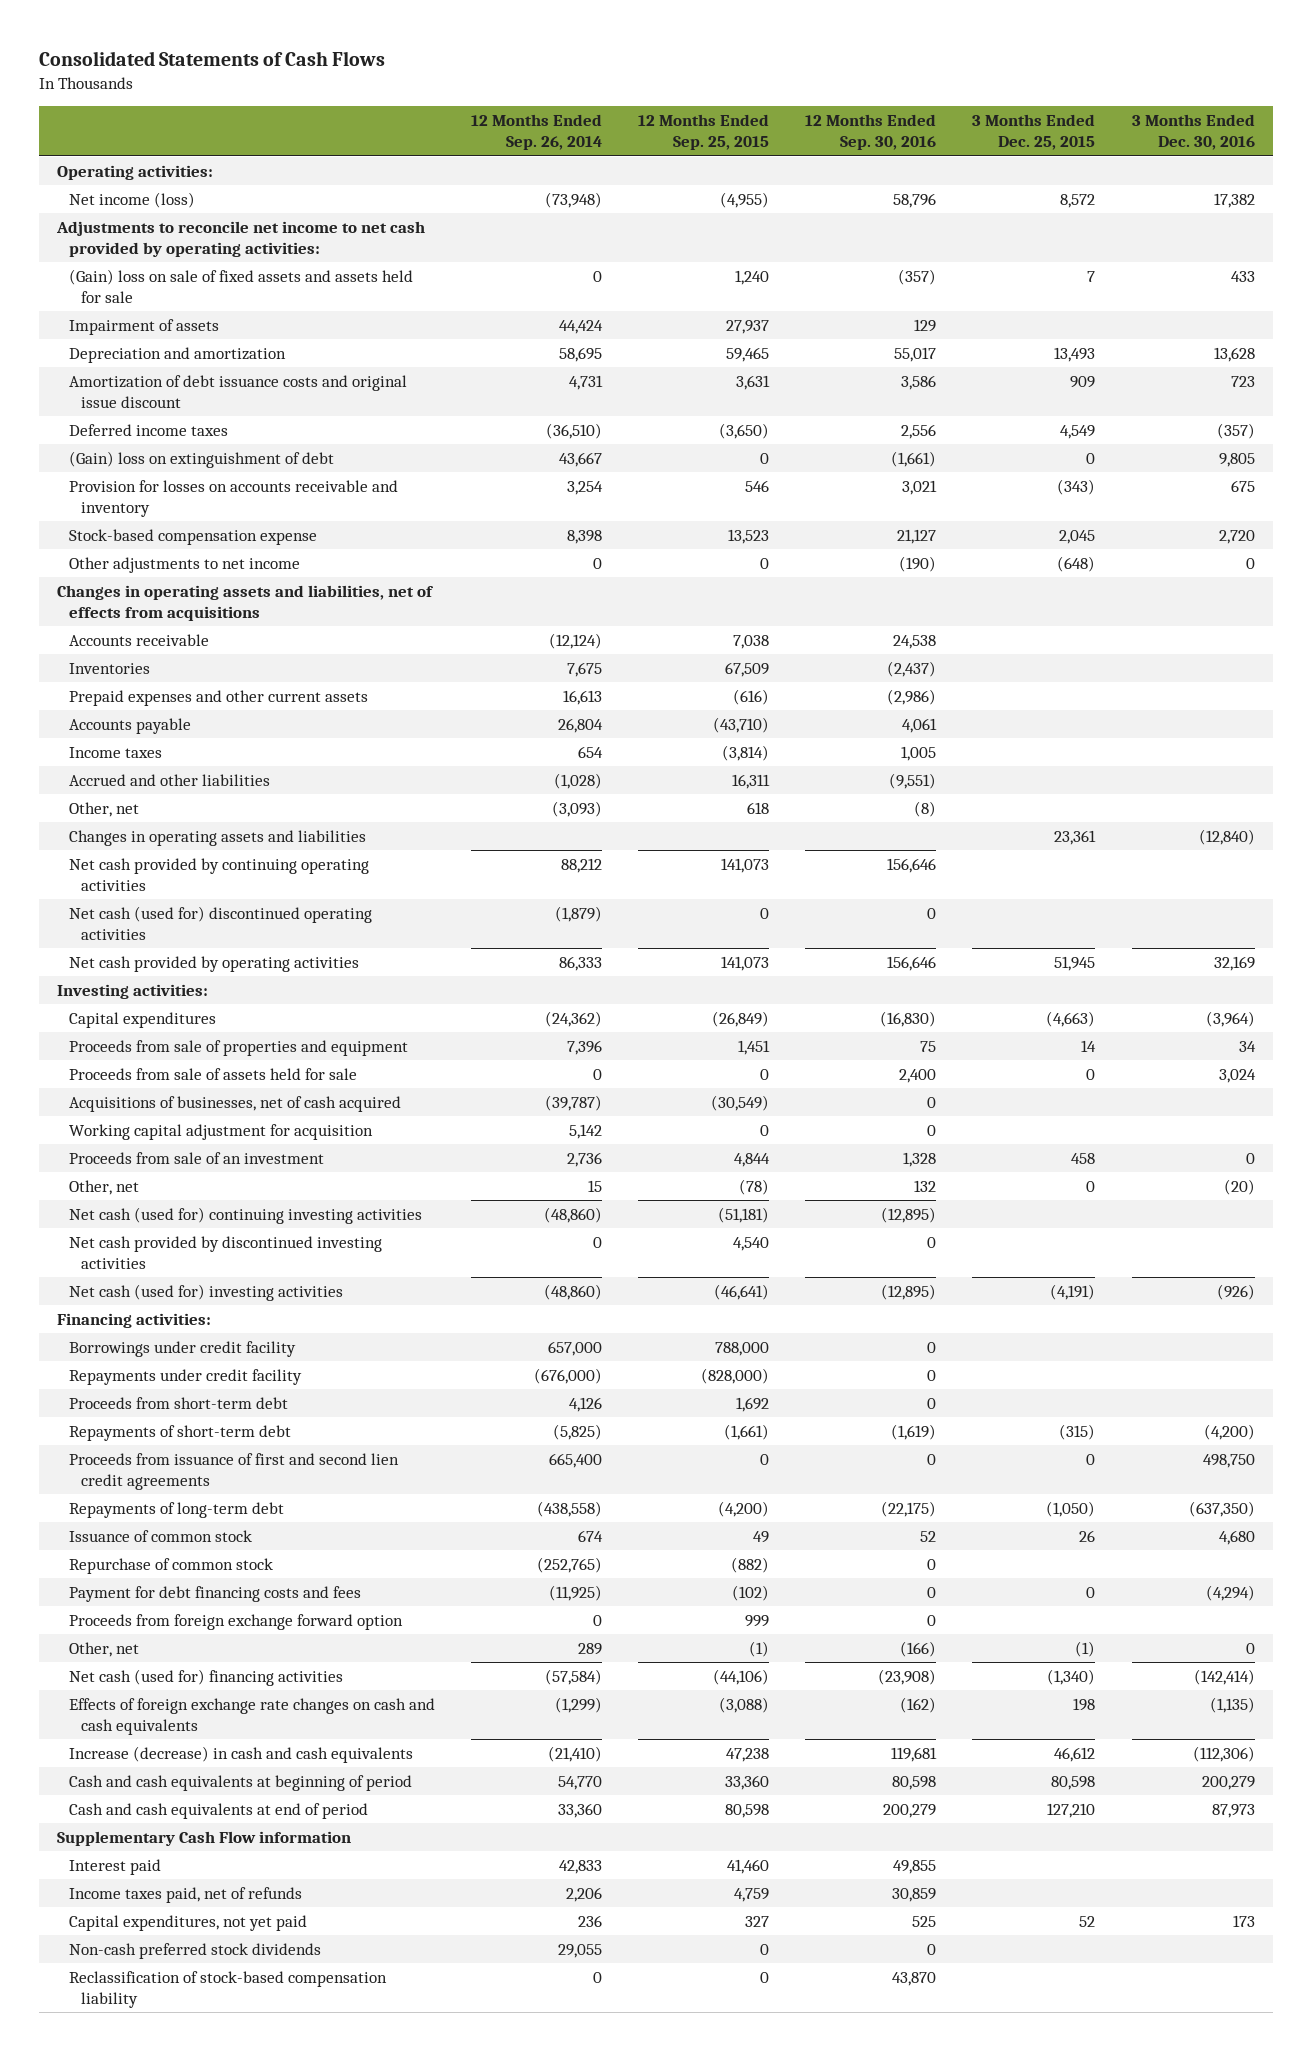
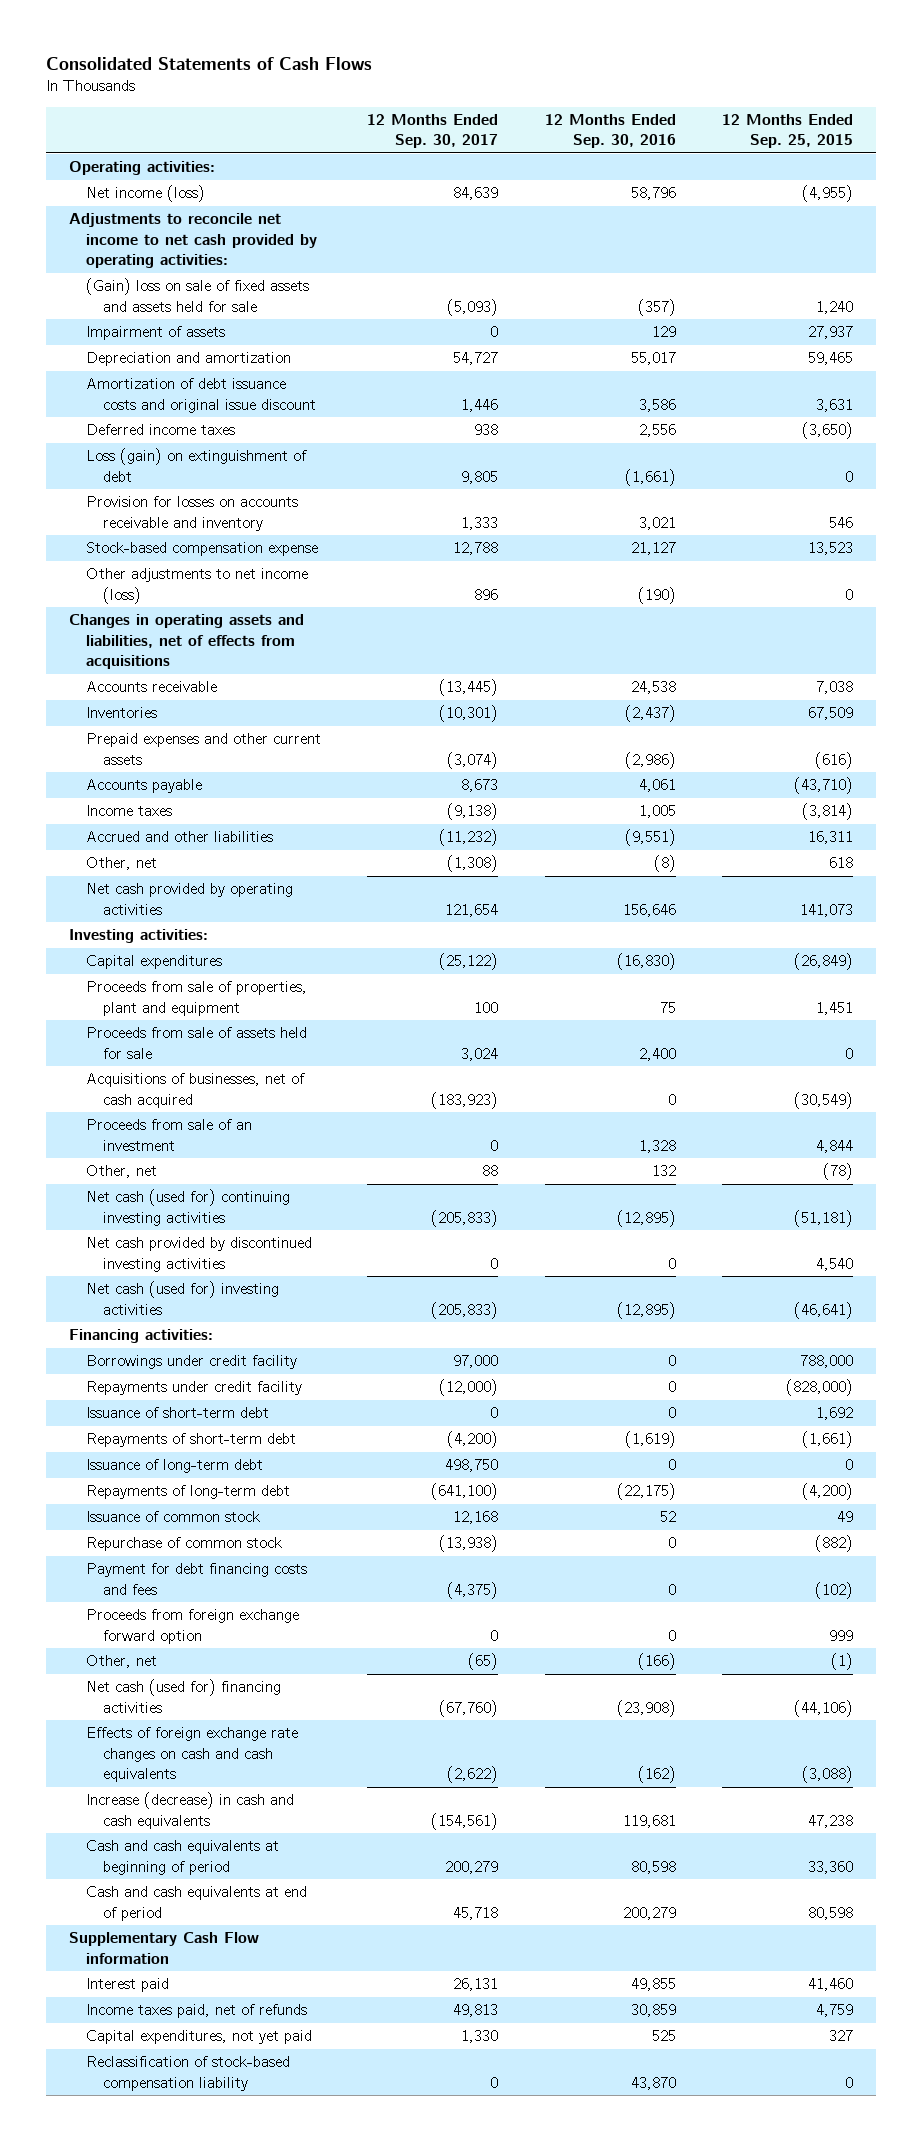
- | 12 Months Ended Sep. 26, 2014 | 12 Months Ended Sep. 25, 2015 | 12 Months Ended Sep. 30, 2016 | 3 Months Ended Dec. 25, 2015 | 3 Months Ended Dec. 30, 2016
+ | 12 Months Ended Sep. 30, 2017 | 12 Months Ended Sep. 30, 2016 | 12 Months Ended Sep. 25, 2015
- (Gain) loss on extinguishment of debt | 43,667 | 0 | (1,661) | 0 | 9,805
+ Loss (gain) on extinguishment of debt | 9,805 | (1,661) | 0
- Other adjustments to net income | 0 | 0 | (190) | (648) | 0
+ Other adjustments to net income (loss) | 896 | (190) | 0
- Changes in operating assets and liabilities | | | | 23,361 | (12,840)
- Net cash provided by continuing operating activities | 88,212 | 141,073 | 156,646 | |
- Net cash (used for) discontinued operating activities | (1,879) | 0 | 0 | |
- Proceeds from sale of properties and equipment | 7,396 | 1,451 | 75 | 14 | 34
+ Proceeds from sale of properties, plant and equipment | 100 | 75 | 1,451
- Working capital adjustment for acquisition | 5,142 | 0 | 0 | |
- Proceeds from short-term debt | 4,126 | 1,692 | 0 | |
+ Issuance of short-term debt | 0 | 0 | 1,692
- Proceeds from issuance of first and second lien credit agreements | 665,400 | 0 | 0 | 0 | 498,750
+ Issuance of long-term debt | 498,750 | 0 | 0
- Non-cash preferred stock dividends | 29,055 | 0 | 0 | |

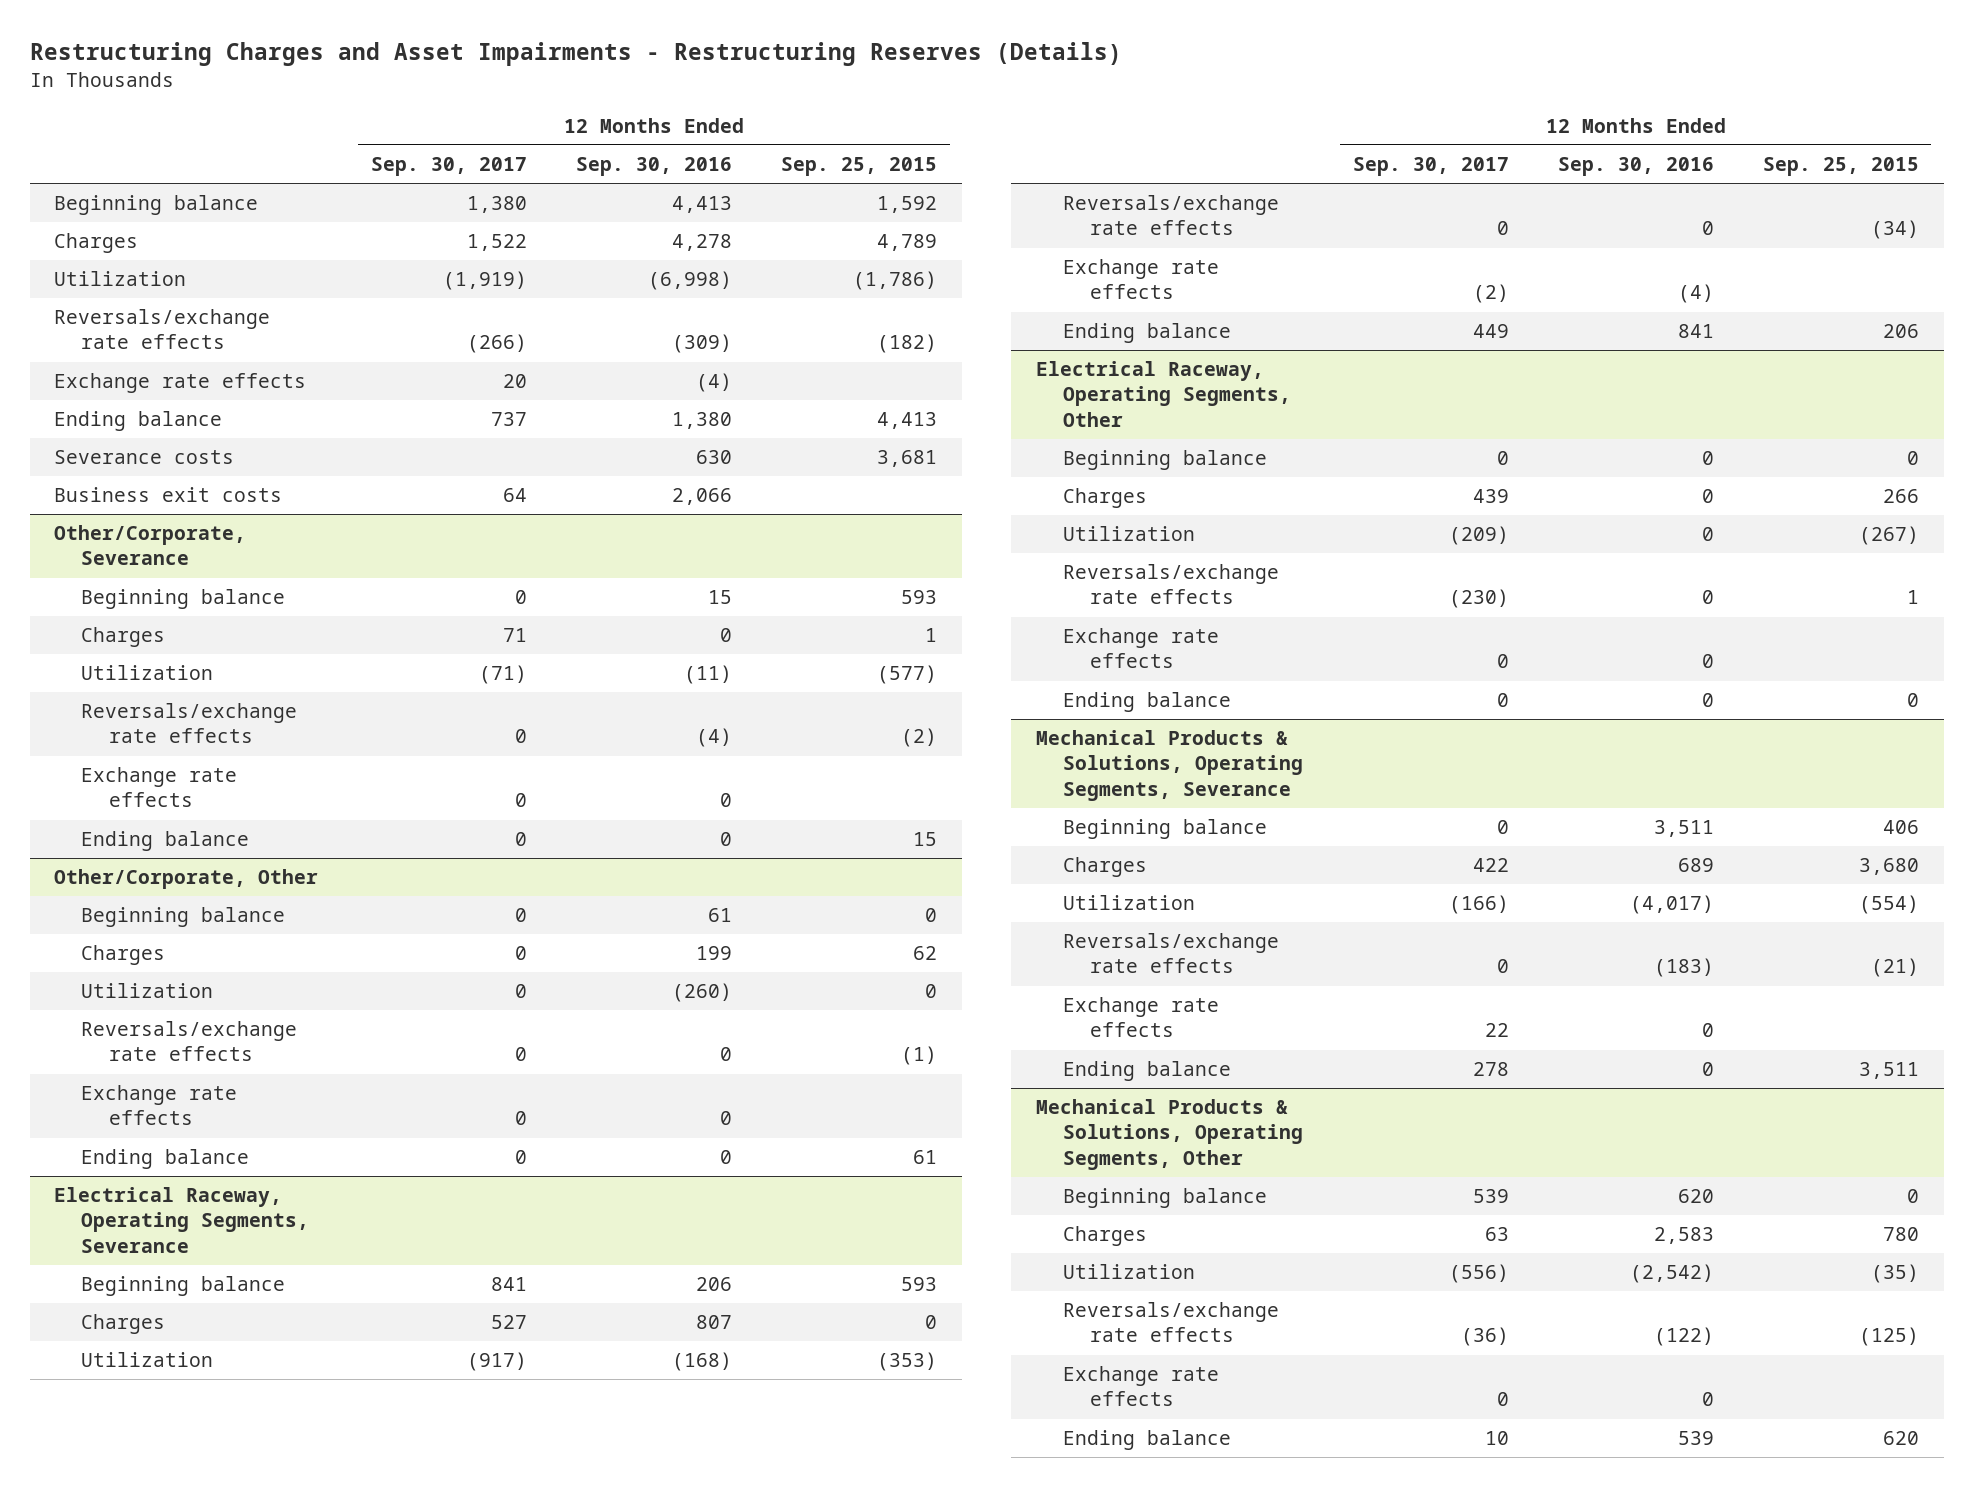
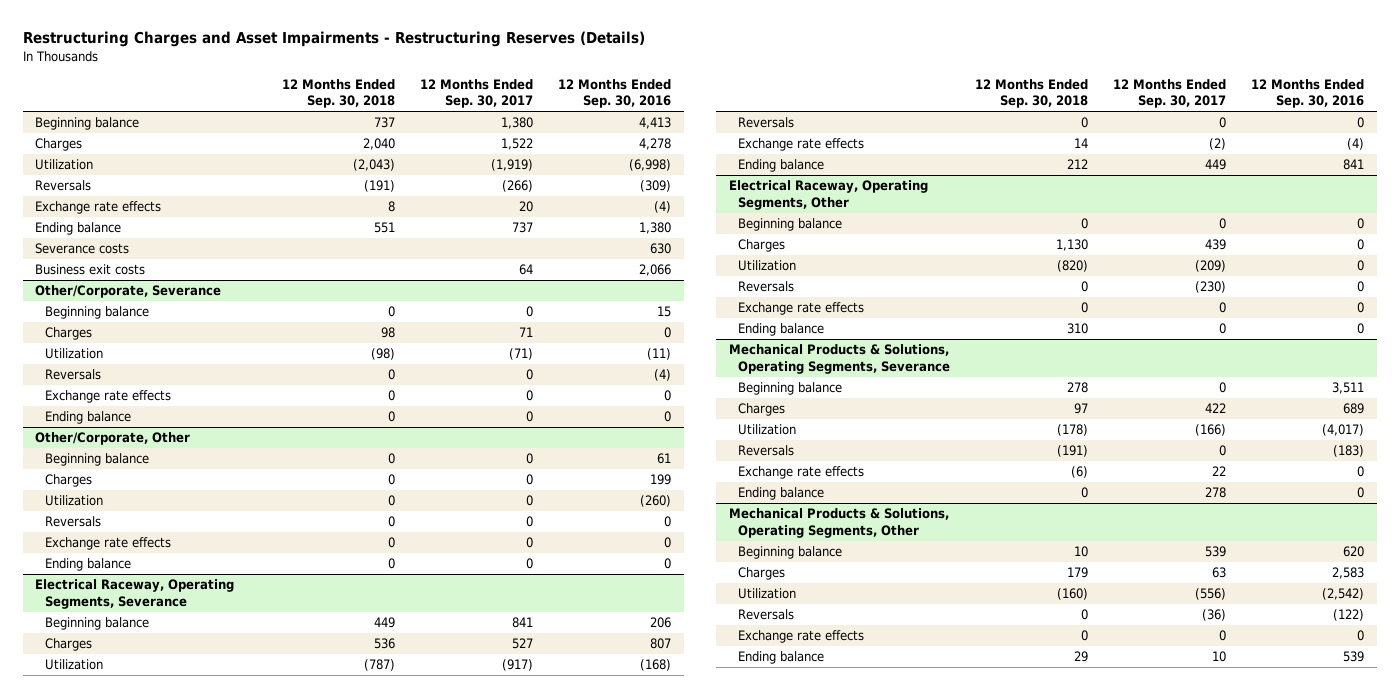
- | 12 Months Ended Sep. 30, 2017 | 12 Months Ended Sep. 30, 2016 | 12 Months Ended Sep. 25, 2015
+ | 12 Months Ended Sep. 30, 2018 | 12 Months Ended Sep. 30, 2017 | 12 Months Ended Sep. 30, 2016
- Reversals/exchange rate effects | (266) | (309) | (182)
+ Reversals | (191) | (266) | (309)
@ Other/Corporate, Severance
- Reversals/exchange rate effects | 0 | (4) | (2)
+ Reversals | 0 | 0 | (4)
@ Other/Corporate, Other
- Reversals/exchange rate effects | 0 | 0 | (1)
+ Reversals | 0 | 0 | 0
@ Electrical Raceway, Operating Segments, Severance
- Reversals/exchange rate effects | 0 | 0 | (34)
+ Reversals | 0 | 0 | 0
@ Electrical Raceway, Operating Segments, Other
- Reversals/exchange rate effects | (230) | 0 | 1
+ Reversals | 0 | (230) | 0
@ Mechanical Products & Solutions, Operating Segments, Severance
- Reversals/exchange rate effects | 0 | (183) | (21)
+ Reversals | (191) | 0 | (183)
@ Mechanical Products & Solutions, Operating Segments, Other
- Reversals/exchange rate effects | (36) | (122) | (125)
+ Reversals | 0 | (36) | (122)

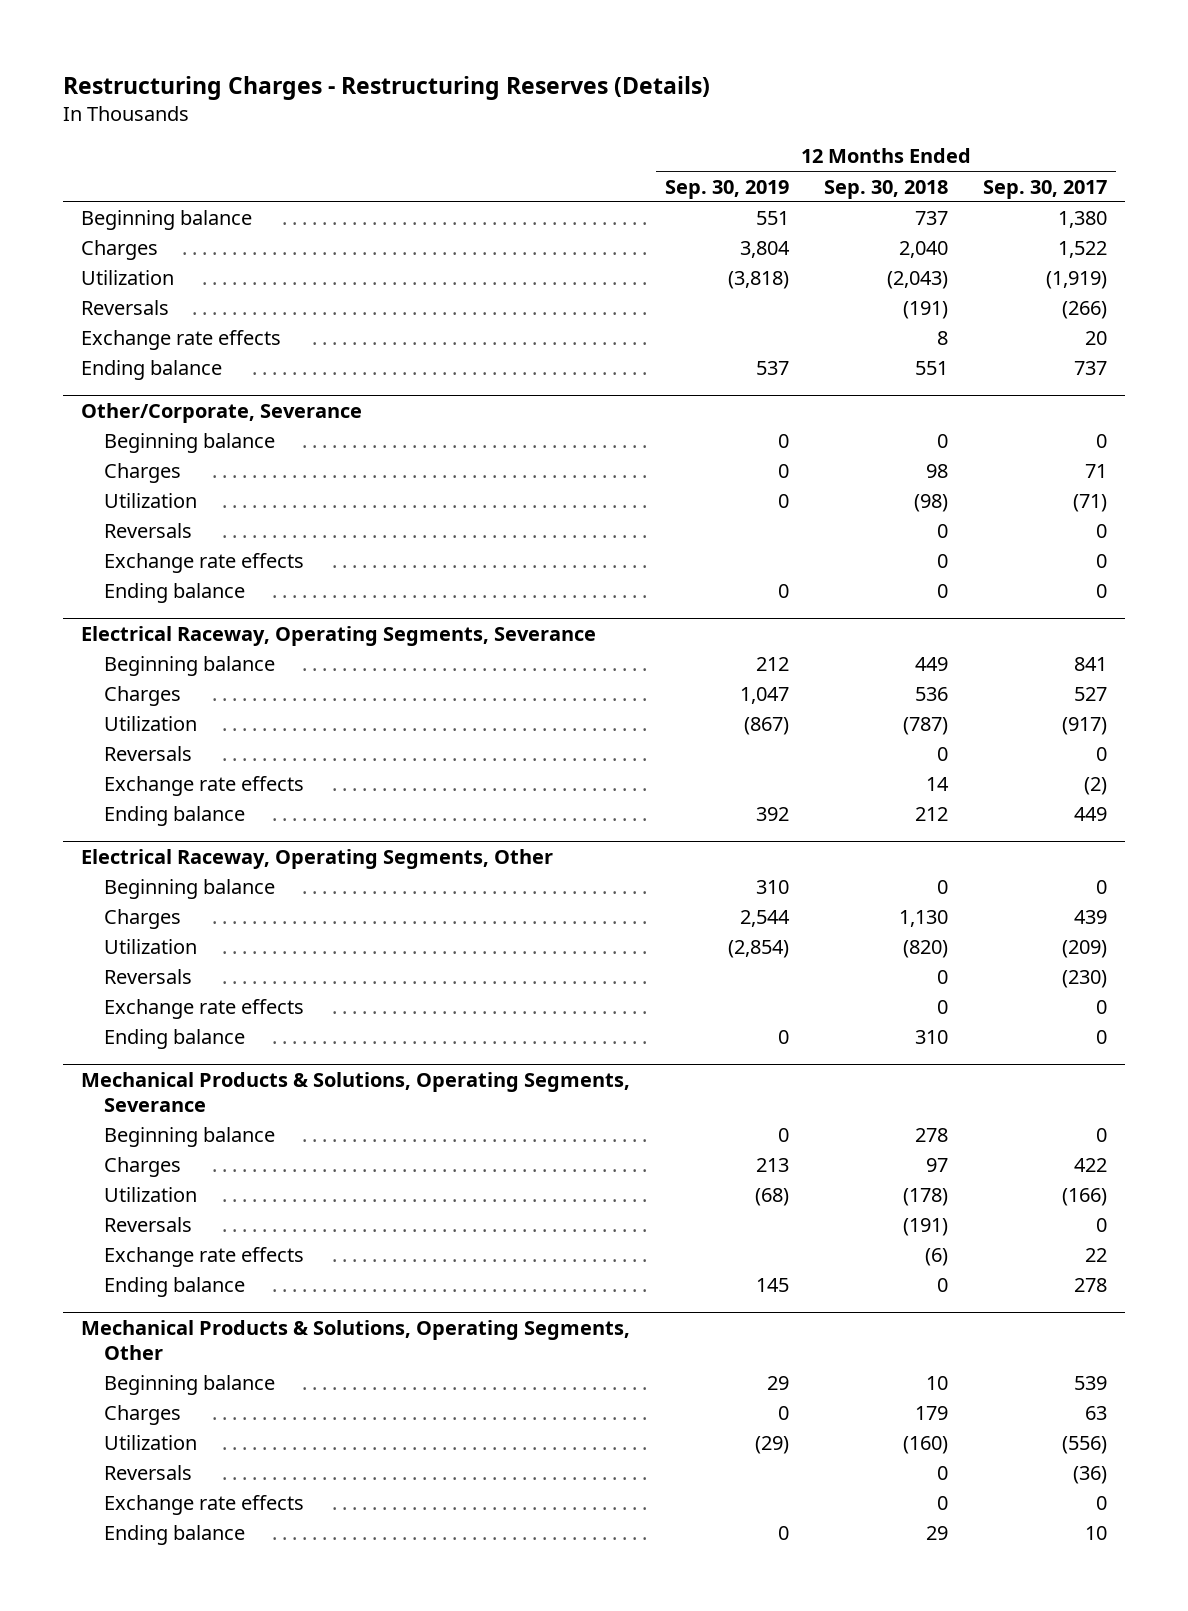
- Restructuring Charges and Asset Impairments - Restructuring Reserves (Details)
+ Restructuring Charges - Restructuring Reserves (Details)
- | 12 Months Ended Sep. 30, 2018 | 12 Months Ended Sep. 30, 2017 | 12 Months Ended Sep. 30, 2016
+ | 12 Months Ended Sep. 30, 2019 | 12 Months Ended Sep. 30, 2018 | 12 Months Ended Sep. 30, 2017
- Severance costs | | | 630
- Business exit costs | | 64 | 2,066
- Other/Corporate, Other
- Beginning balance | 0 | 0 | 61
- Charges | 0 | 0 | 199
- Utilization | 0 | 0 | (260)
- Reversals | 0 | 0 | 0
- Exchange rate effects | 0 | 0 | 0
- Ending balance | 0 | 0 | 0

